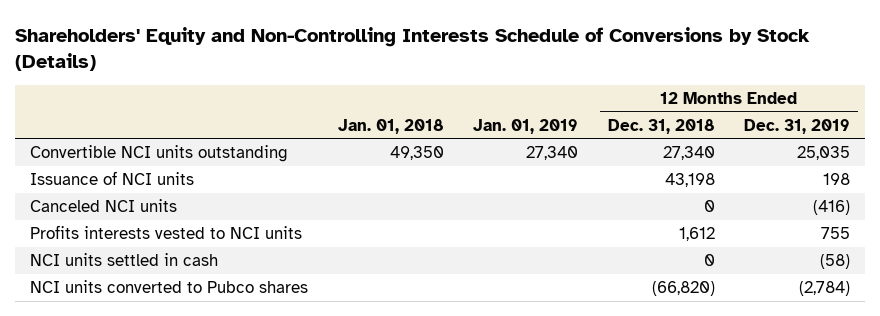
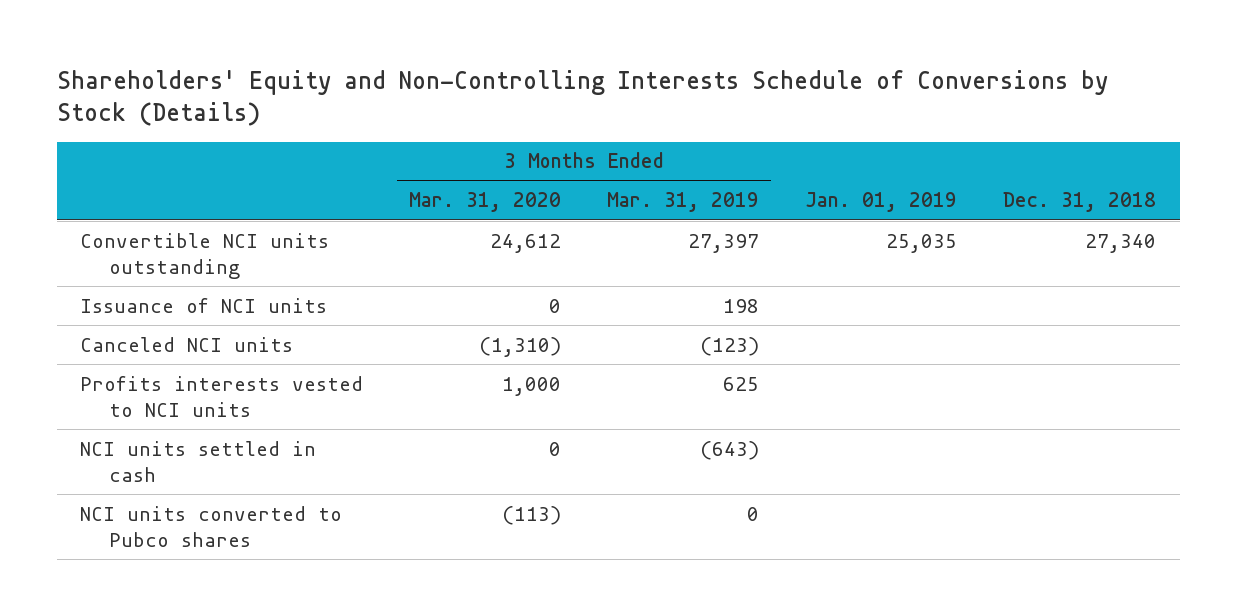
- | Jan. 01, 2018 | Jan. 01, 2019 | 12 Months Ended Dec. 31, 2018 | 12 Months Ended Dec. 31, 2019
+ | 3 Months Ended Mar. 31, 2020 | 3 Months Ended Mar. 31, 2019 | Jan. 01, 2019 | Dec. 31, 2018
- Convertible NCI units outstanding | 49,350 | 27,340 | 27,340 | 25,035
+ Convertible NCI units outstanding | 24,612 | 27,397 | 25,035 | 27,340

